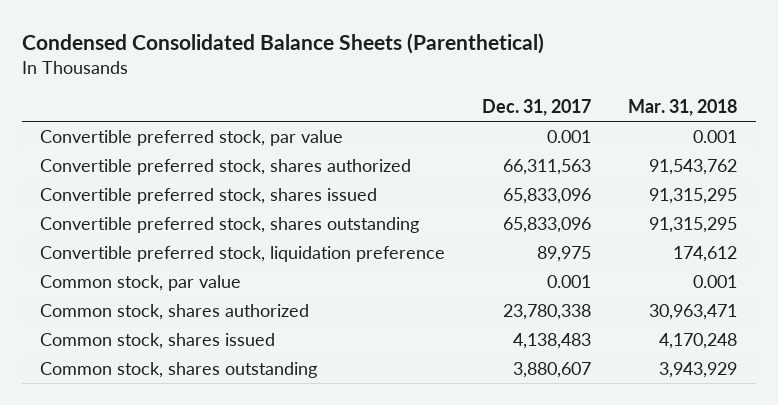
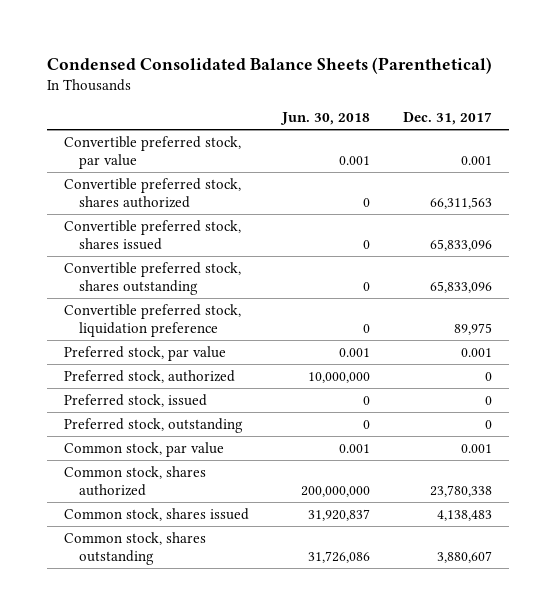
- | Dec. 31, 2017 | Mar. 31, 2018
+ | Jun. 30, 2018 | Dec. 31, 2017
+ Preferred stock, par value | 0.001 | 0.001
+ Preferred stock, authorized | 10,000,000 | 0
+ Preferred stock, issued | 0 | 0
+ Preferred stock, outstanding | 0 | 0

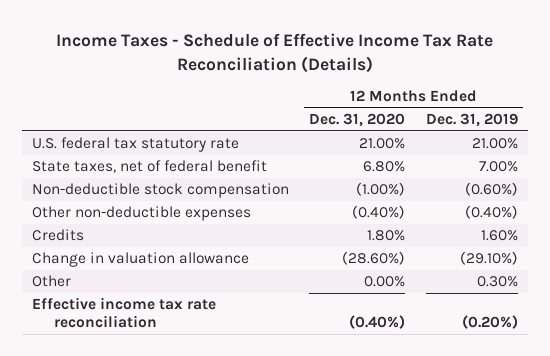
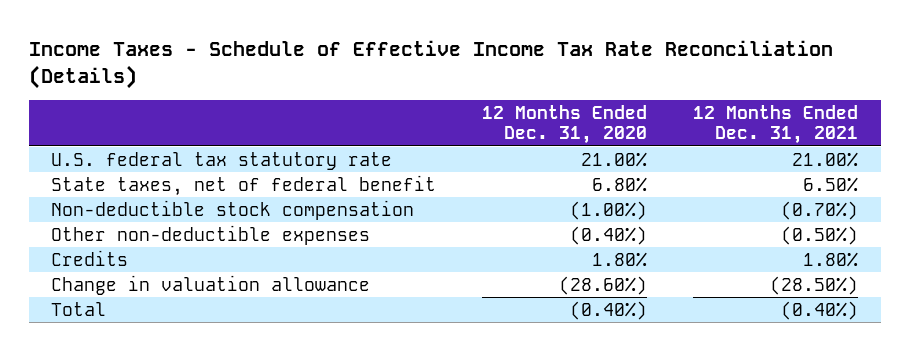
- | 12 Months Ended Dec. 31, 2020 | 12 Months Ended Dec. 31, 2019
+ | 12 Months Ended Dec. 31, 2020 | 12 Months Ended Dec. 31, 2021
- Other | 0.00% | 0.30%
- Effective income tax rate reconciliation | (0.40%) | (0.20%)
+ Total | (0.40%) | (0.40%)

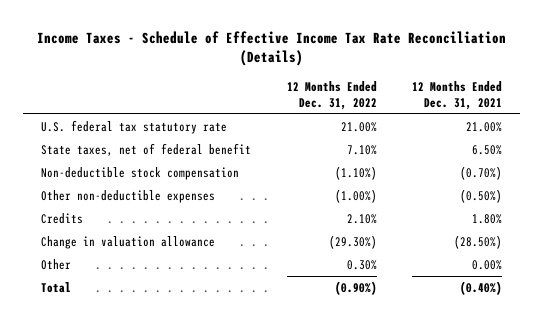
- | 12 Months Ended Dec. 31, 2020 | 12 Months Ended Dec. 31, 2021
+ | 12 Months Ended Dec. 31, 2022 | 12 Months Ended Dec. 31, 2021
+ Other | 0.30% | 0.00%

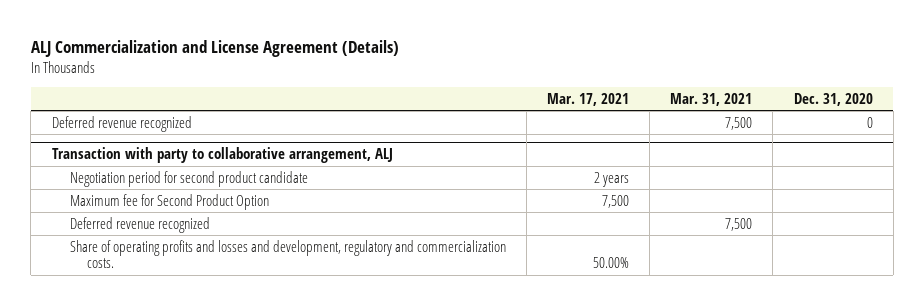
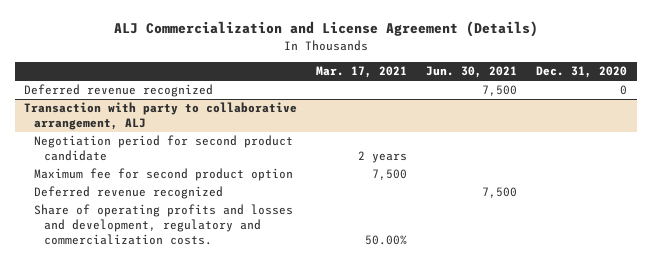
- | Mar. 17, 2021 | Mar. 31, 2021 | Dec. 31, 2020
+ | Mar. 17, 2021 | Jun. 30, 2021 | Dec. 31, 2020
@ Transaction with party to collaborative arrangement, ALJ
- Maximum fee for Second Product Option | 7,500 | |
+ Maximum fee for second product option | 7,500 | |

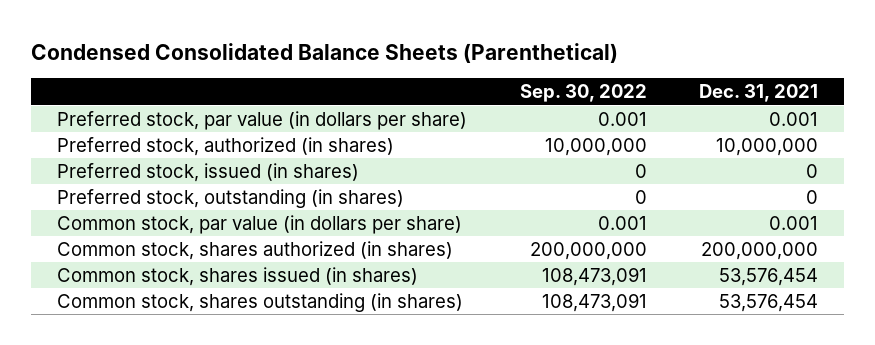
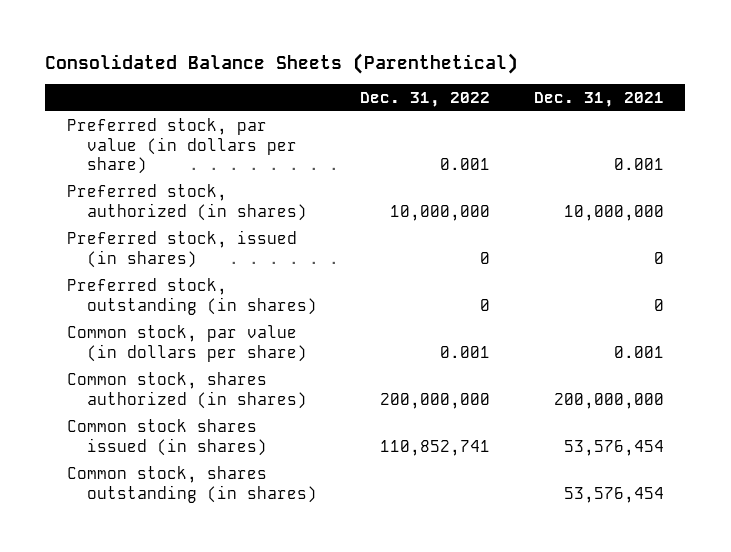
- Condensed Consolidated Balance Sheets (Parenthetical)
+ Consolidated Balance Sheets (Parenthetical)
- | Sep. 30, 2022 | Dec. 31, 2021
+ | Dec. 31, 2022 | Dec. 31, 2021
- Common stock, shares issued (in shares) | 108,473,091 | 53,576,454
+ Common stock shares issued (in shares) | 110,852,741 | 53,576,454

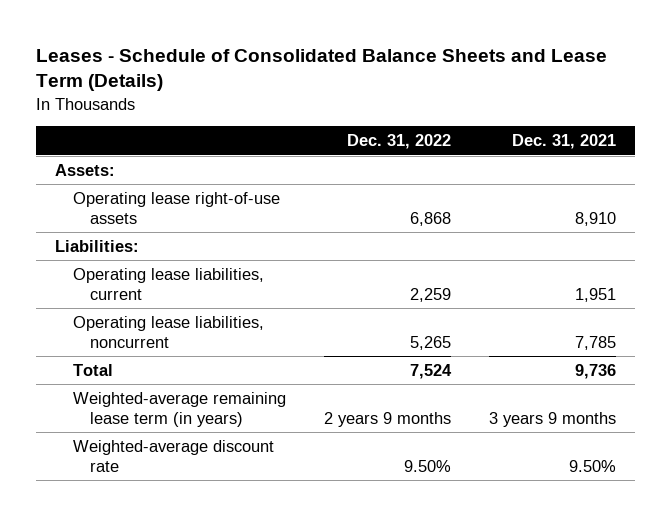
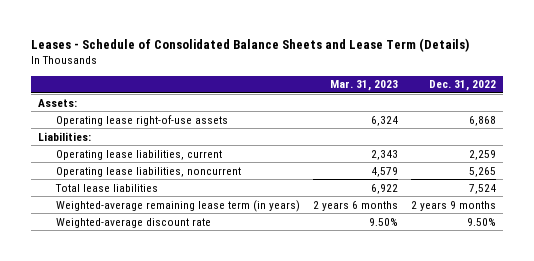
- | Dec. 31, 2022 | Dec. 31, 2021
+ | Mar. 31, 2023 | Dec. 31, 2022
- Total | 7,524 | 9,736
+ Total lease liabilities | 6,922 | 7,524

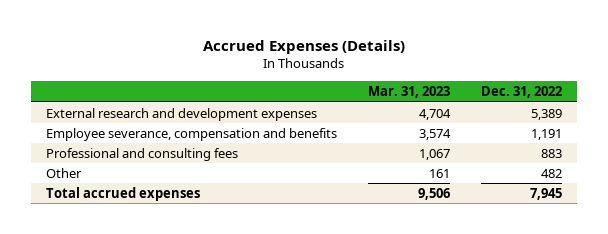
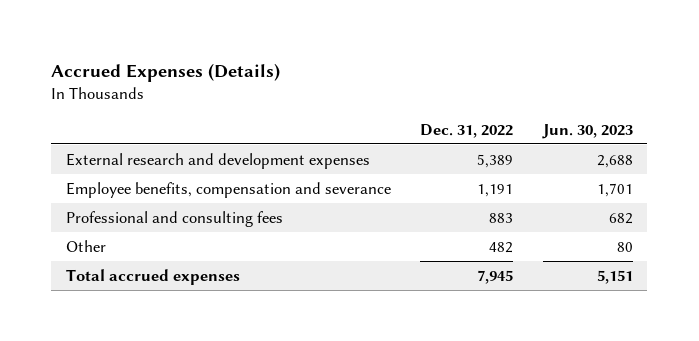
- | Mar. 31, 2023 | Dec. 31, 2022
+ | Dec. 31, 2022 | Jun. 30, 2023
- Employee severance, compensation and benefits | 3,574 | 1,191
+ Employee benefits, compensation and severance | 1,191 | 1,701

